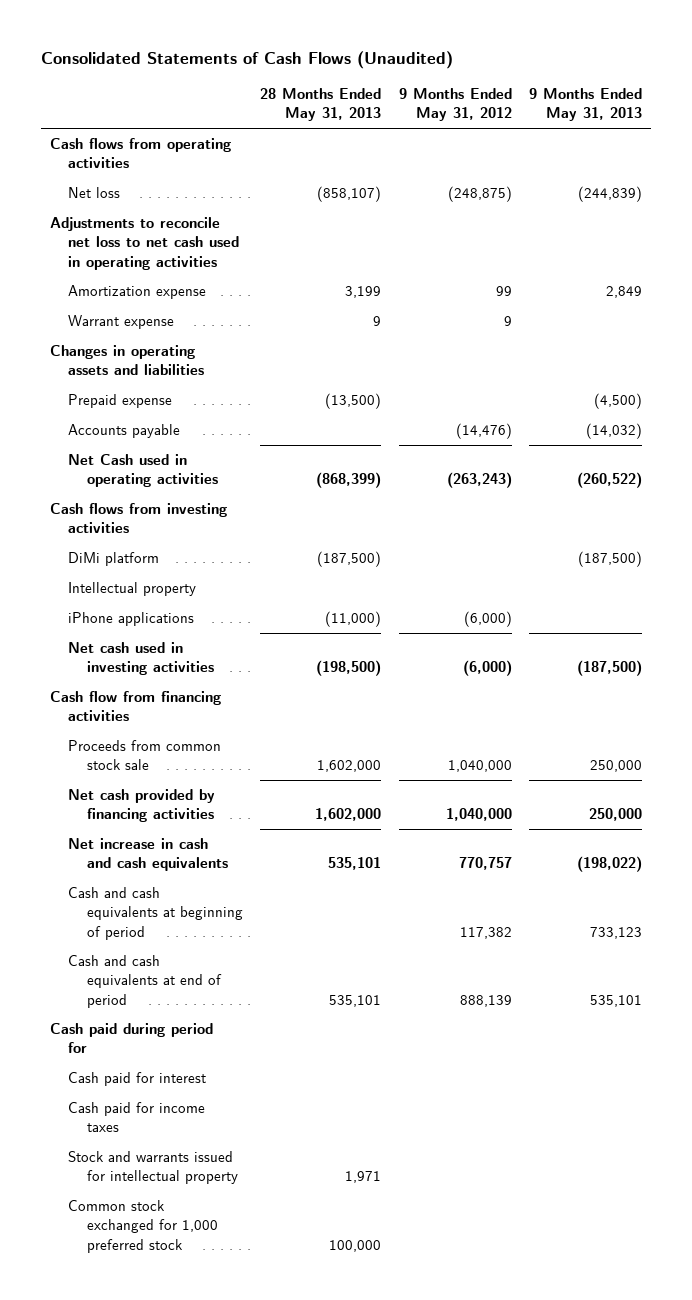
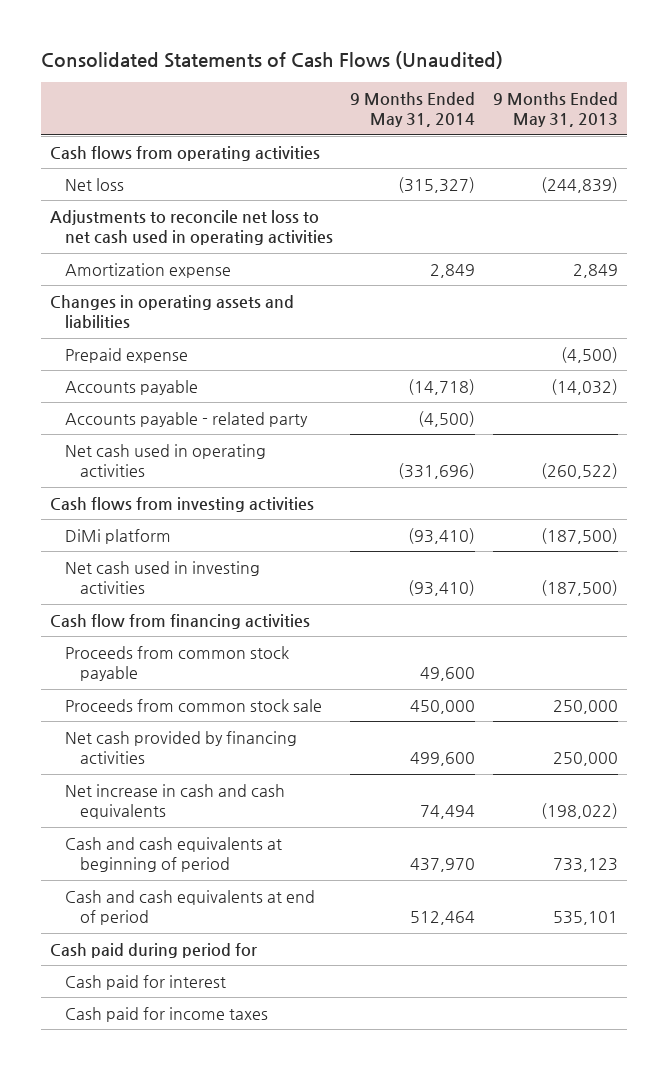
- | 28 Months Ended May 31, 2013 | 9 Months Ended May 31, 2012 | 9 Months Ended May 31, 2013
+ | 9 Months Ended May 31, 2014 | 9 Months Ended May 31, 2013
- Warrant expense | 9 | 9 |
- Net Cash used in operating activities | (868,399) | (263,243) | (260,522)
+ Accounts payable - related party | (4,500) |
+ Net cash used in operating activities | (331,696) | (260,522)
- Intellectual property
- iPhone applications | (11,000) | (6,000) |
+ Proceeds from common stock payable | 49,600 |
- Stock and warrants issued for intellectual property | 1,971 | |
- Common stock exchanged for 1,000 preferred stock | 100,000 | |

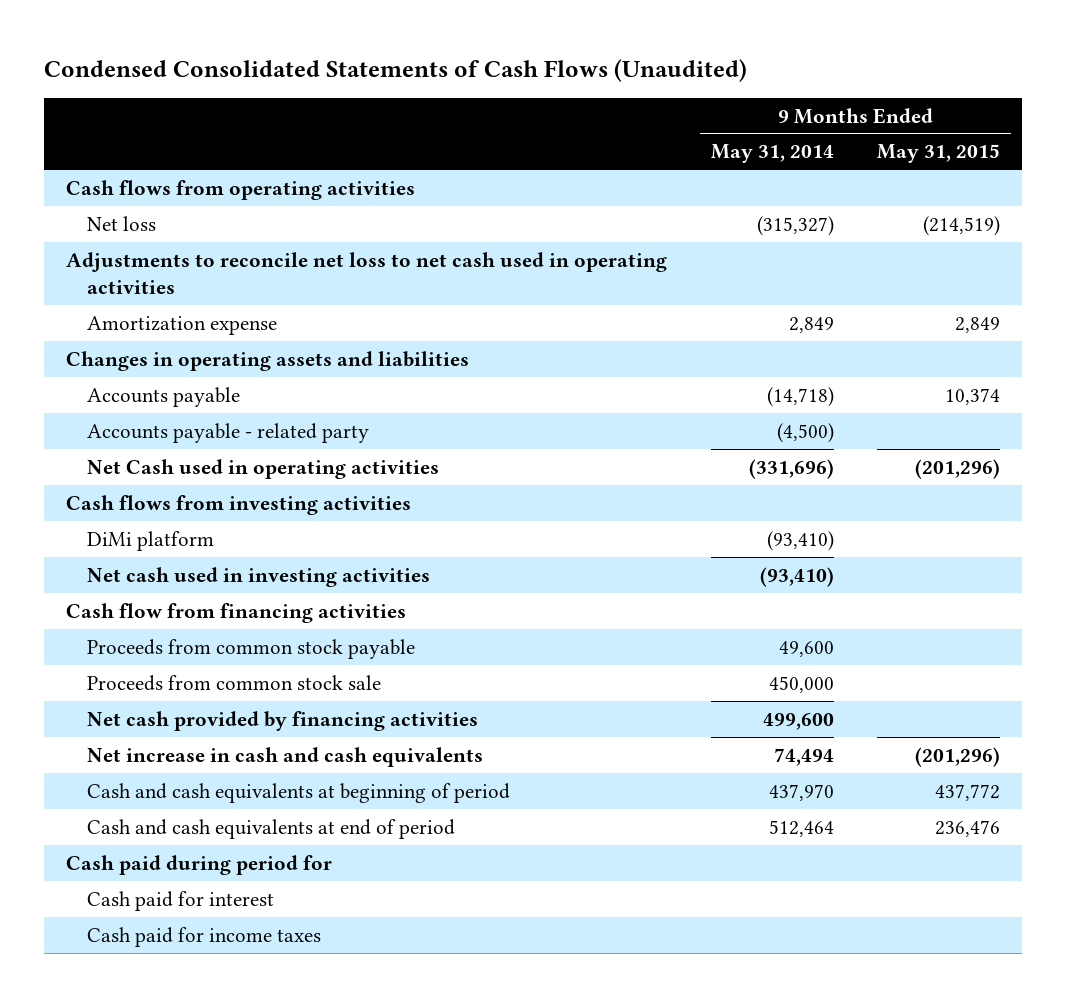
- Consolidated Statements of Cash Flows (Unaudited)
+ Condensed Consolidated Statements of Cash Flows (Unaudited)
- | 9 Months Ended May 31, 2014 | 9 Months Ended May 31, 2013
+ | 9 Months Ended May 31, 2014 | 9 Months Ended May 31, 2015
- Prepaid expense | | (4,500)
- Net cash used in operating activities | (331,696) | (260,522)
+ Net Cash used in operating activities | (331,696) | (201,296)

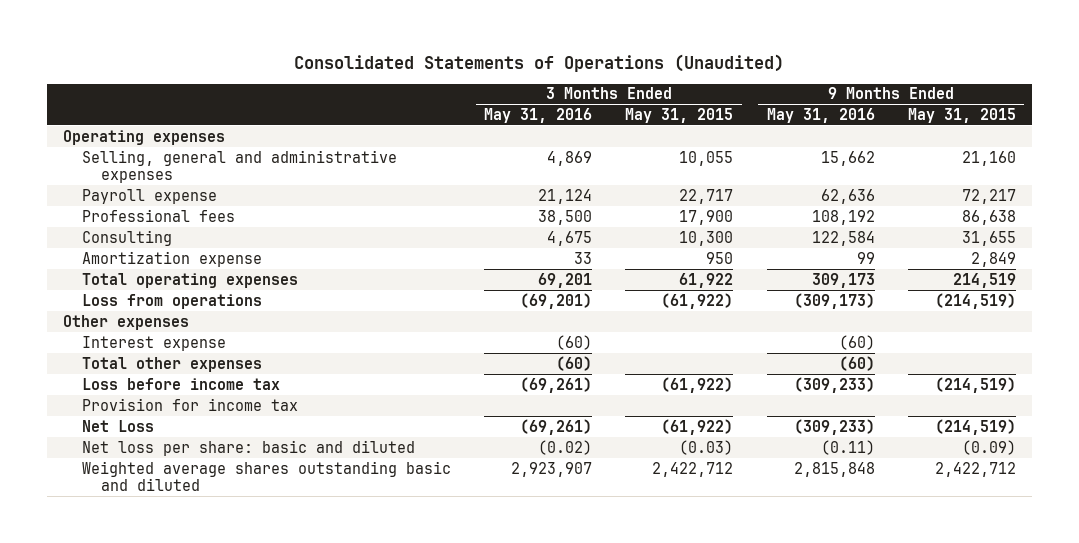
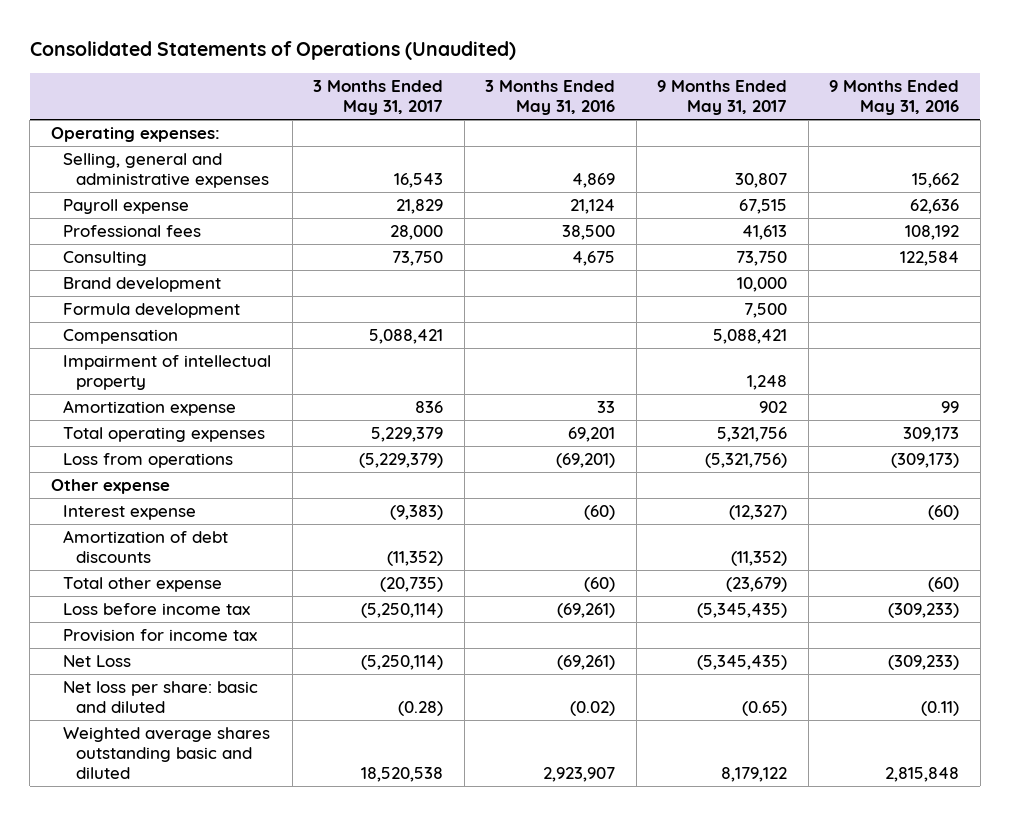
- | 3 Months Ended May 31, 2016 | 3 Months Ended May 31, 2015 | 9 Months Ended May 31, 2016 | 9 Months Ended May 31, 2015
+ | 3 Months Ended May 31, 2017 | 3 Months Ended May 31, 2016 | 9 Months Ended May 31, 2017 | 9 Months Ended May 31, 2016
- Operating expenses
+ Operating expenses:
+ Brand development | | | 10,000 |
+ Formula development | | | 7,500 |
+ Compensation | 5,088,421 | | 5,088,421 |
+ Impairment of intellectual property | | | 1,248 |
- Other expenses
+ Other expense
- Total other expenses | (60) | | (60) |
+ Amortization of debt discounts | (11,352) | | (11,352) |
+ Total other expense | (20,735) | (60) | (23,679) | (60)

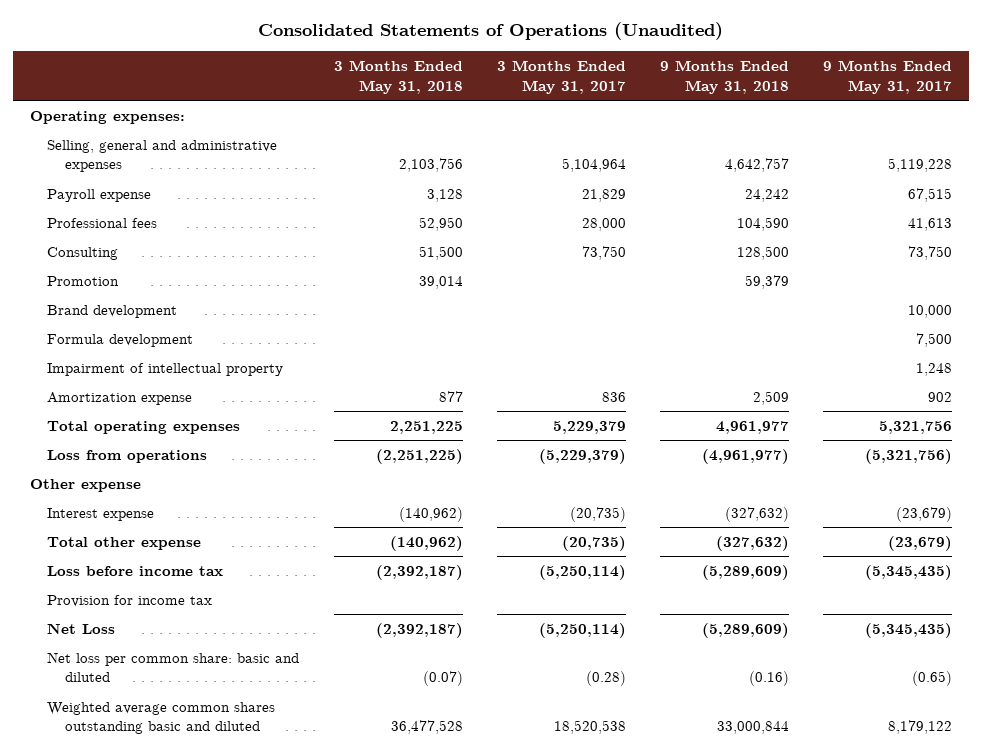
- | 3 Months Ended May 31, 2017 | 3 Months Ended May 31, 2016 | 9 Months Ended May 31, 2017 | 9 Months Ended May 31, 2016
+ | 3 Months Ended May 31, 2018 | 3 Months Ended May 31, 2017 | 9 Months Ended May 31, 2018 | 9 Months Ended May 31, 2017
- Selling, general and administrative expenses | 16,543 | 4,869 | 30,807 | 15,662
+ Selling, general and administrative expenses | 2,103,756 | 5,104,964 | 4,642,757 | 5,119,228
+ Promotion | 39,014 | | 59,379 |
- Compensation | 5,088,421 | | 5,088,421 |
- Interest expense | (9,383) | (60) | (12,327) | (60)
- Amortization of debt discounts | (11,352) | | (11,352) |
+ Interest expense | (140,962) | (20,735) | (327,632) | (23,679)
- Net loss per share: basic and diluted | (0.28) | (0.02) | (0.65) | (0.11)
- Weighted average shares outstanding basic and diluted | 18,520,538 | 2,923,907 | 8,179,122 | 2,815,848
+ Net loss per common share: basic and diluted | (0.07) | (0.28) | (0.16) | (0.65)
+ Weighted average common shares outstanding basic and diluted | 36,477,528 | 18,520,538 | 33,000,844 | 8,179,122

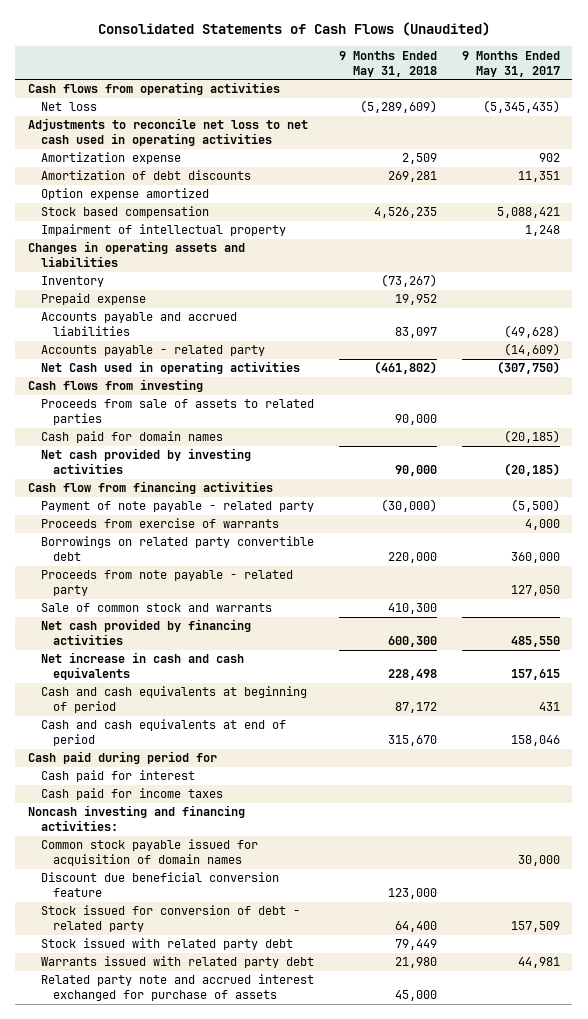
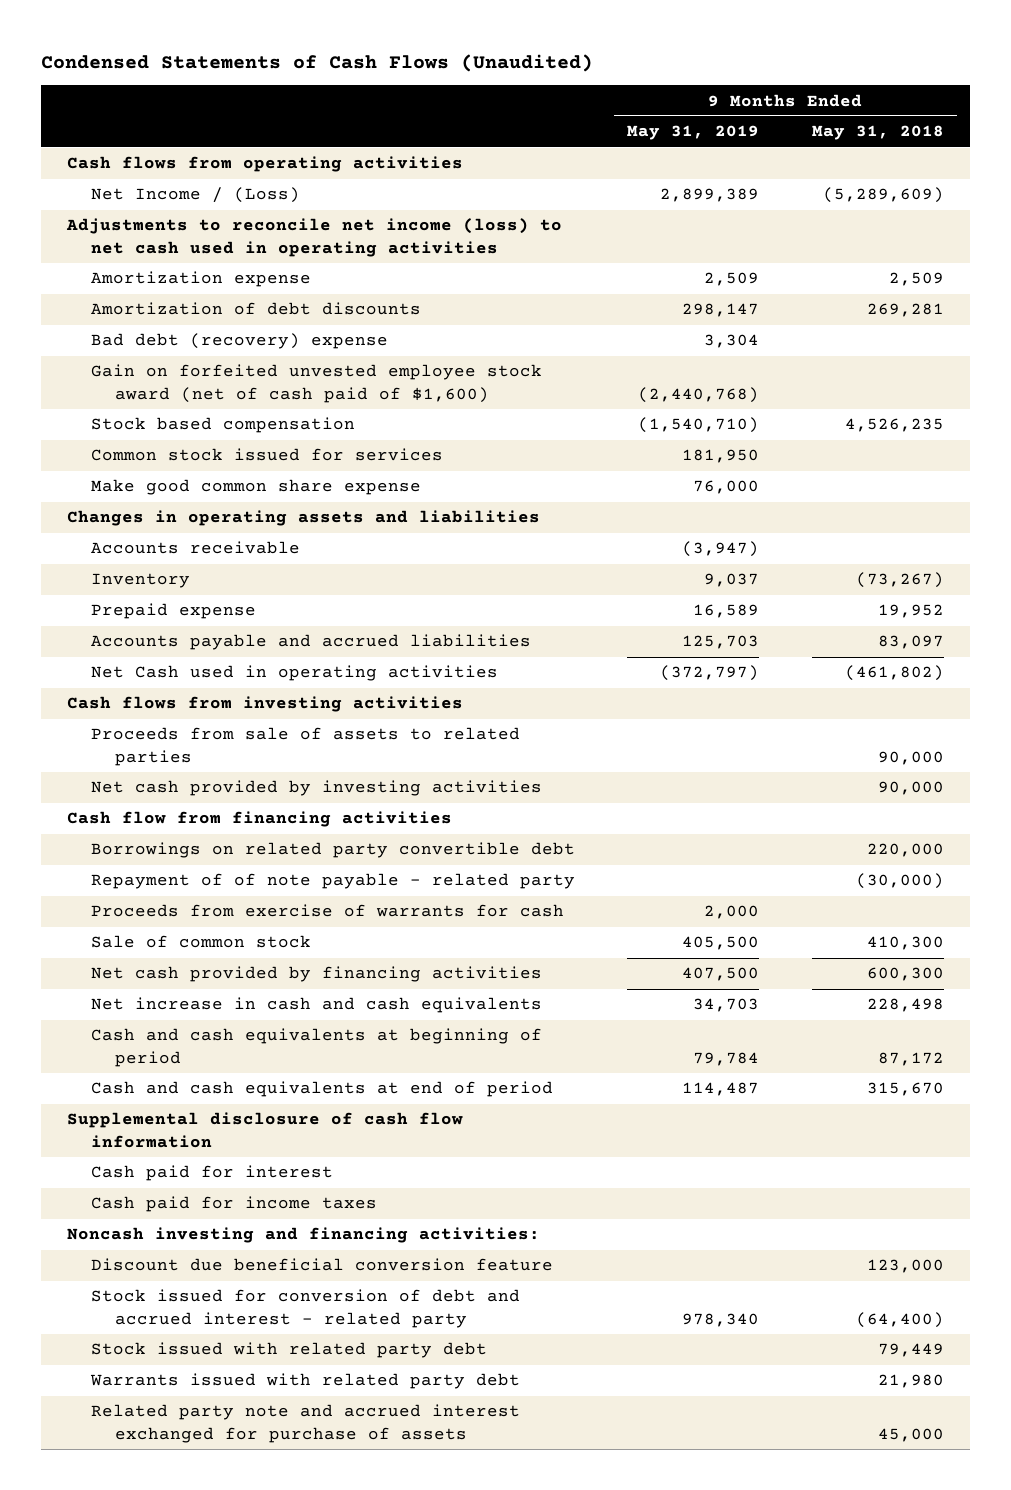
- Consolidated Statements of Cash Flows (Unaudited)
+ Condensed Statements of Cash Flows (Unaudited)
- | 9 Months Ended May 31, 2018 | 9 Months Ended May 31, 2017
+ | 9 Months Ended May 31, 2019 | 9 Months Ended May 31, 2018
- Net loss | (5,289,609) | (5,345,435)
- Adjustments to reconcile net loss to net cash used in operating activities
+ Net Income / (Loss) | 2,899,389 | (5,289,609)
+ Adjustments to reconcile net income (loss) to net cash used in operating activities
- Option expense amortized
+ Bad debt (recovery) expense | 3,304 |
+ Gain on forfeited unvested employee stock award (net of cash paid of $1,600) | (2,440,768) |
- Impairment of intellectual property | | 1,248
+ Common stock issued for services | 181,950 |
+ Make good common share expense | 76,000 |
+ Accounts receivable | (3,947) |
- Accounts payable - related party | | (14,609)
- Cash flows from investing
+ Cash flows from investing activities
- Cash paid for domain names | | (20,185)
- Payment of note payable - related party | (30,000) | (5,500)
- Proceeds from exercise of warrants | | 4,000
- Proceeds from note payable - related party | | 127,050
- Sale of common stock and warrants | 410,300 |
+ Repayment of of note payable - related party | | (30,000)
+ Proceeds from exercise of warrants for cash | 2,000 |
+ Sale of common stock | 405,500 | 410,300
- Cash paid during period for
+ Supplemental disclosure of cash flow information
- Common stock payable issued for acquisition of domain names | | 30,000
- Stock issued for conversion of debt - related party | 64,400 | 157,509
+ Stock issued for conversion of debt and accrued interest - related party | 978,340 | (64,400)

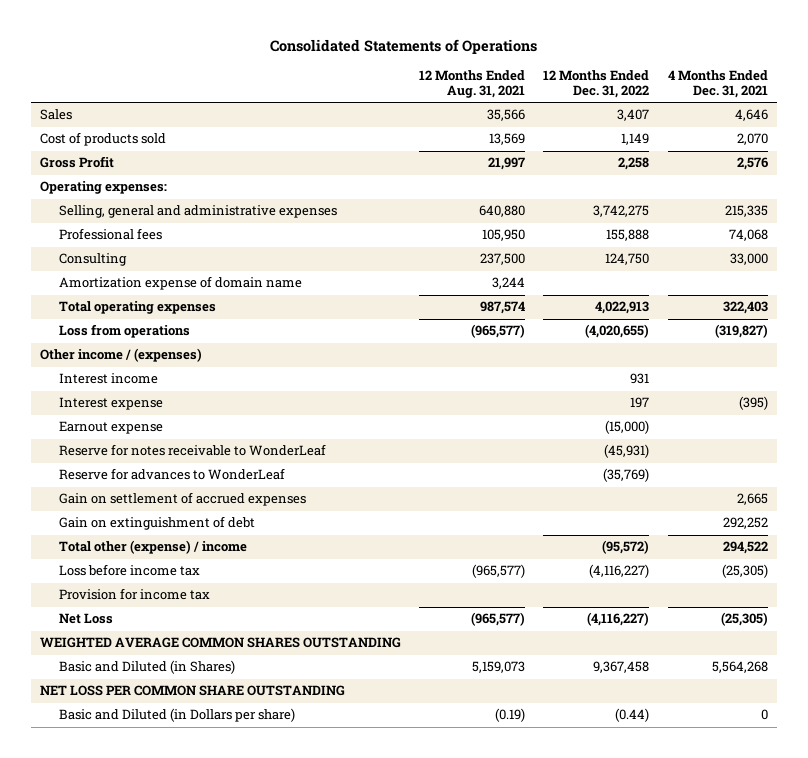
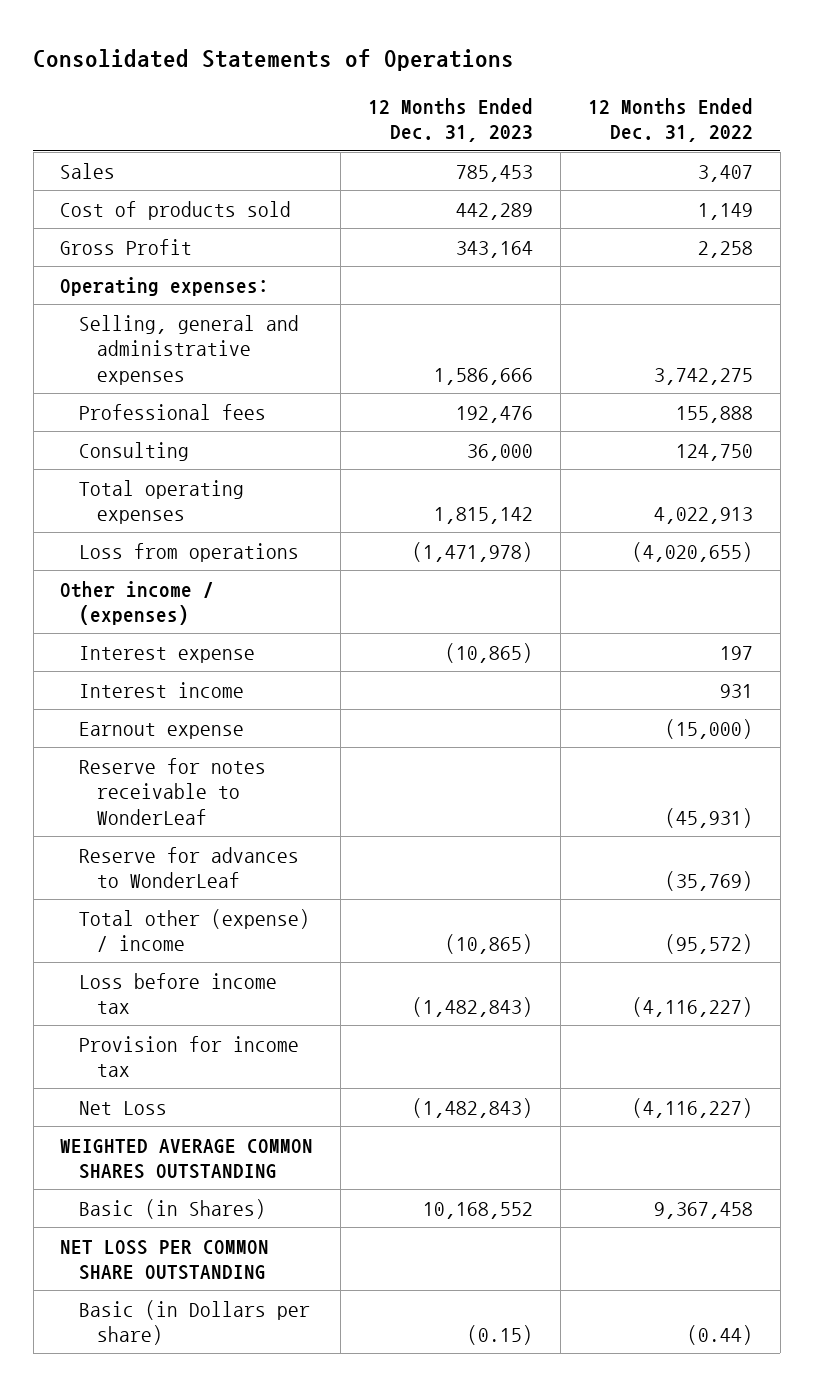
- | 12 Months Ended Aug. 31, 2021 | 12 Months Ended Dec. 31, 2022 | 4 Months Ended Dec. 31, 2021
+ | 12 Months Ended Dec. 31, 2023 | 12 Months Ended Dec. 31, 2022
- Amortization expense of domain name | 3,244 | |
moved down: Interest income | | 931
- Gain on settlement of accrued expenses | | | 2,665
- Gain on extinguishment of debt | | | 292,252
- Basic and Diluted (in Shares) | 5,159,073 | 9,367,458 | 5,564,268
+ Basic (in Shares) | 10,168,552 | 9,367,458
- Basic and Diluted (in Dollars per share) | (0.19) | (0.44) | 0
+ Basic (in Dollars per share) | (0.15) | (0.44)

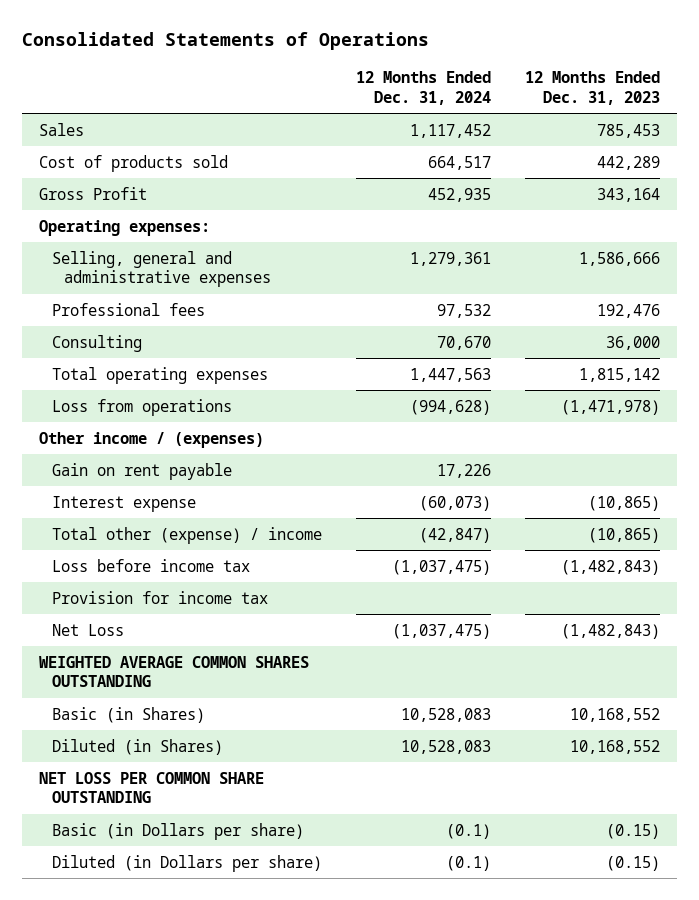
- | 12 Months Ended Dec. 31, 2023 | 12 Months Ended Dec. 31, 2022
+ | 12 Months Ended Dec. 31, 2024 | 12 Months Ended Dec. 31, 2023
+ Gain on rent payable | 17,226 |
- Interest income | | 931
- Earnout expense | | (15,000)
- Reserve for notes receivable to WonderLeaf | | (45,931)
- Reserve for advances to WonderLeaf | | (35,769)
+ Diluted (in Shares) | 10,528,083 | 10,168,552
+ Diluted (in Dollars per share) | (0.1) | (0.15)

